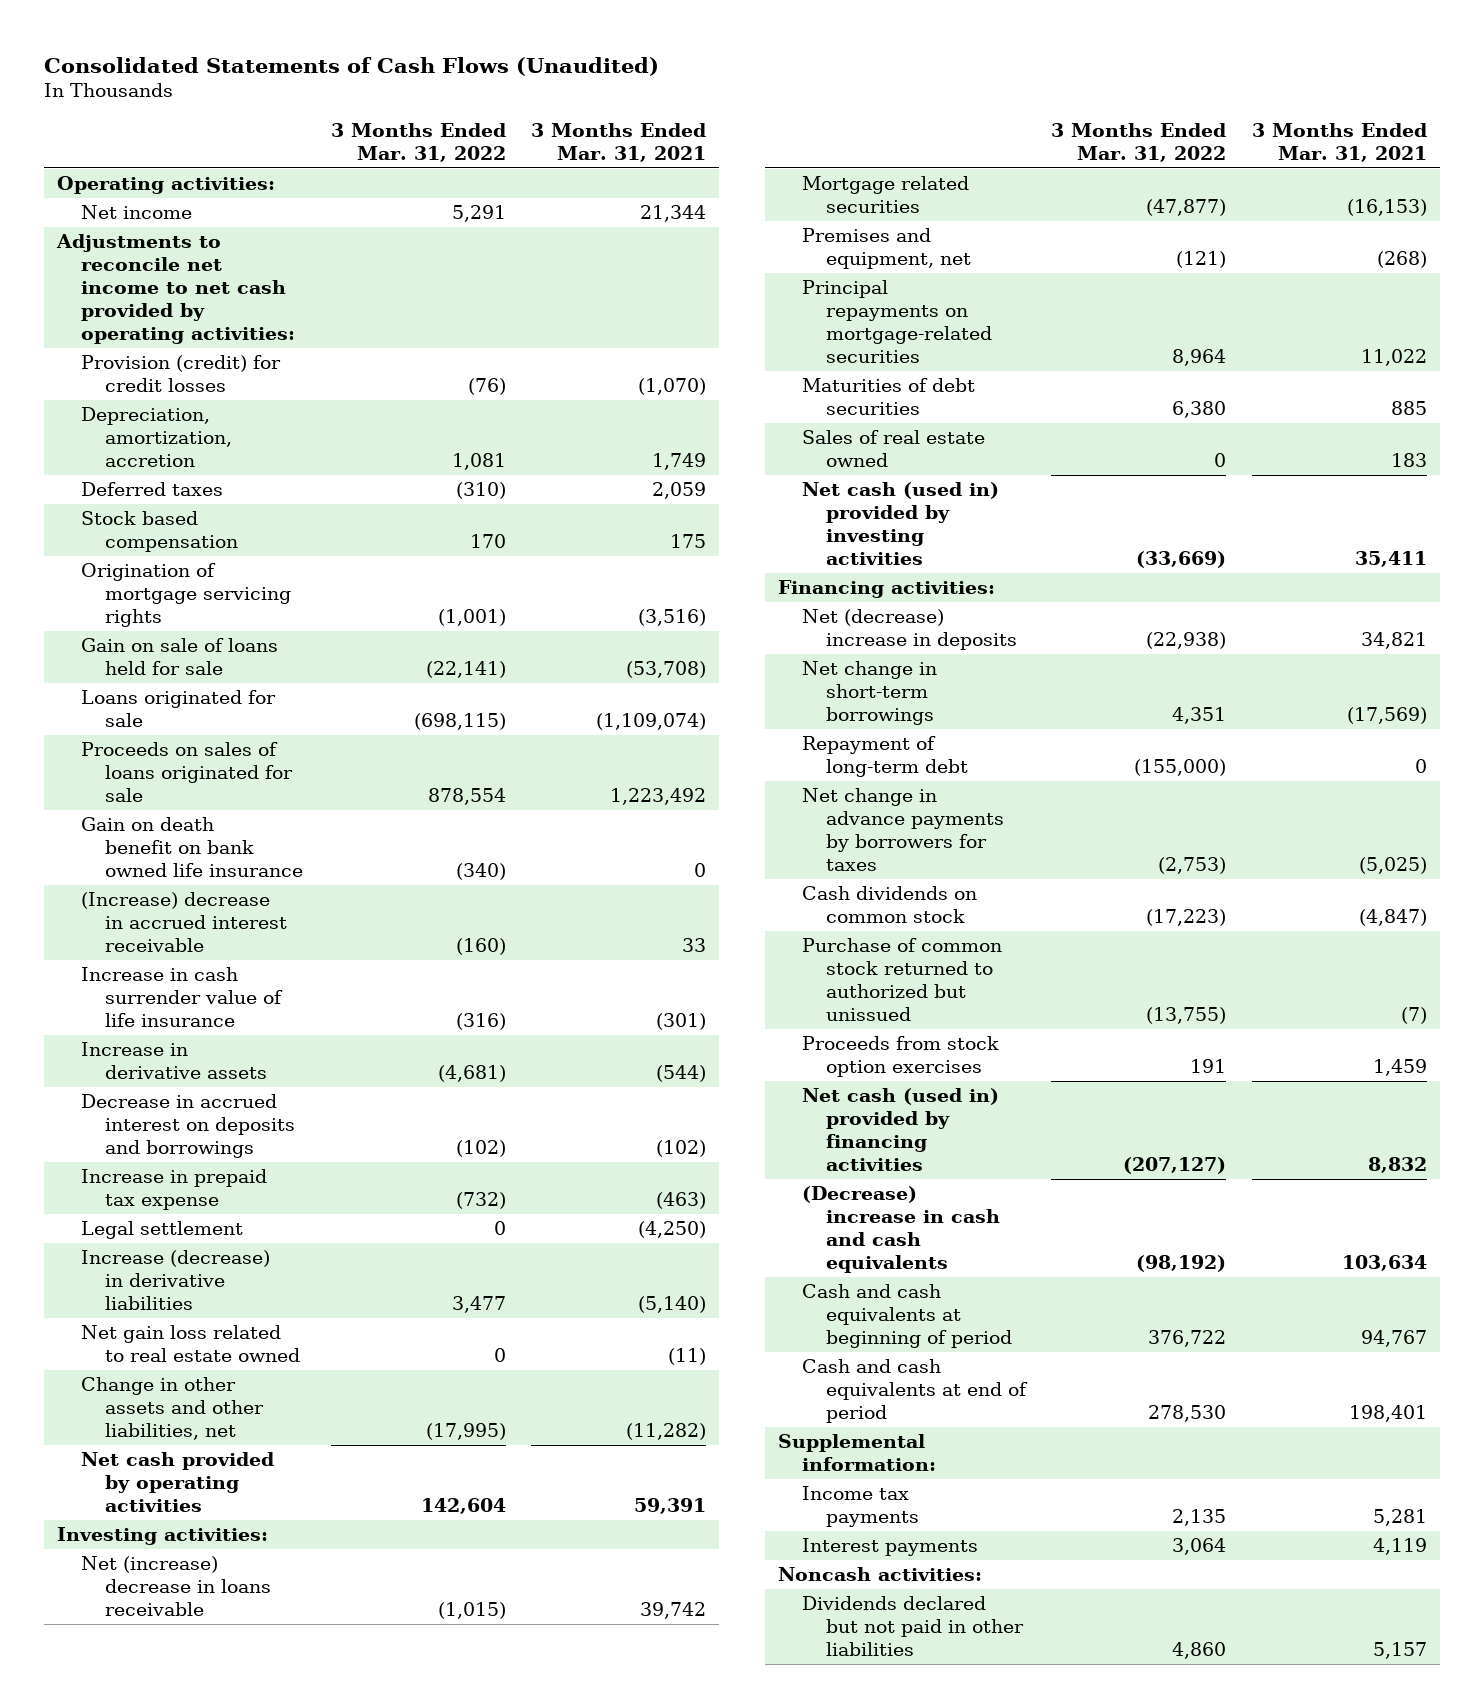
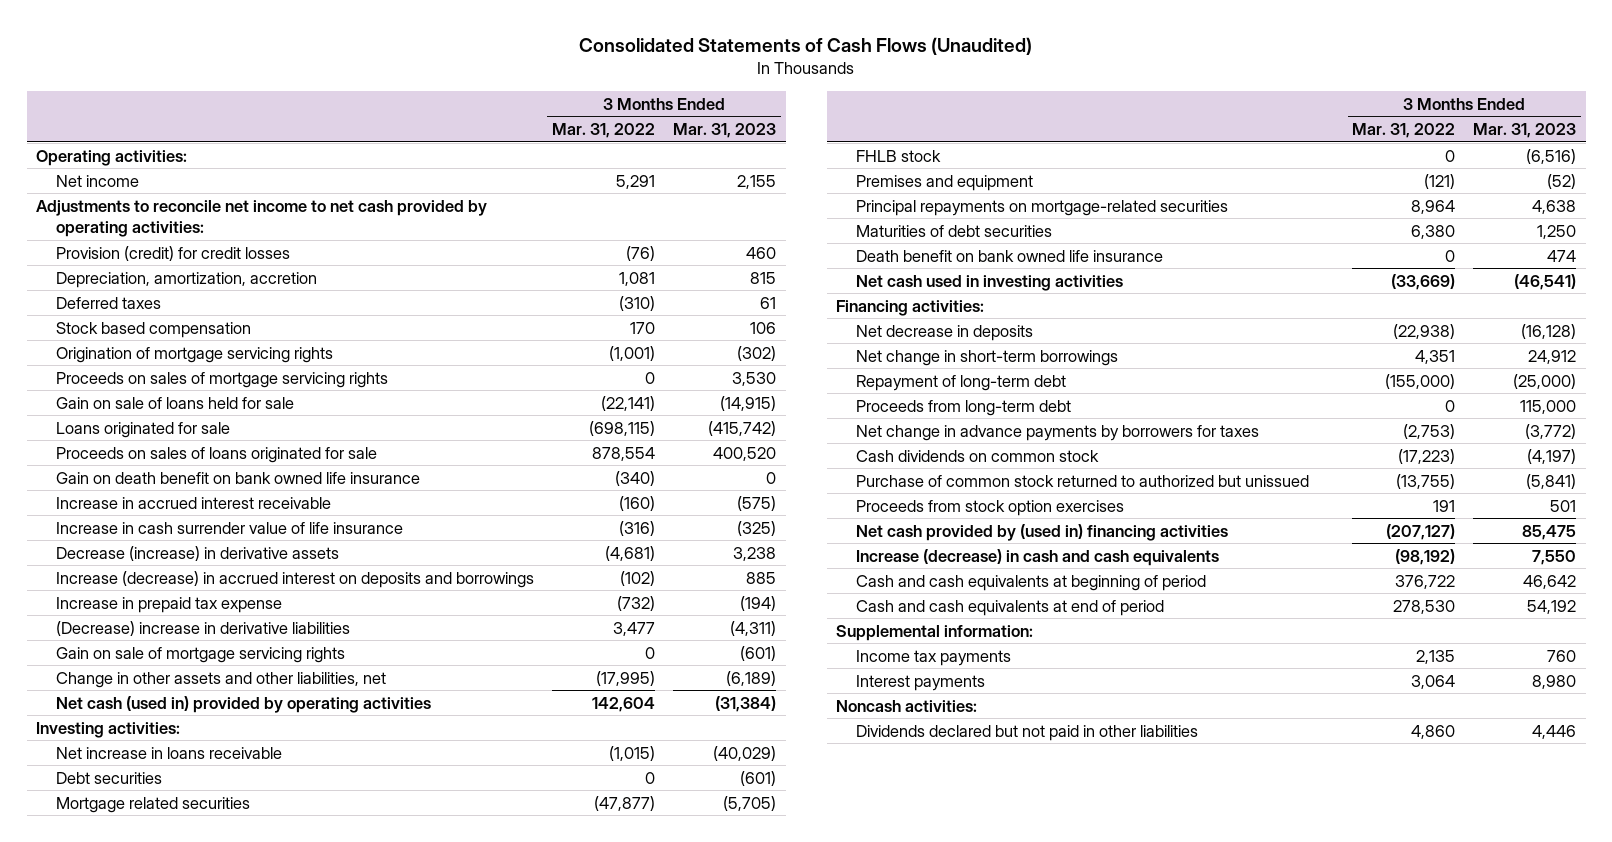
- | 3 Months Ended Mar. 31, 2022 | 3 Months Ended Mar. 31, 2021
+ | 3 Months Ended Mar. 31, 2022 | 3 Months Ended Mar. 31, 2023
+ Proceeds on sales of mortgage servicing rights | 0 | 3,530
- (Increase) decrease in accrued interest receivable | (160) | 33
+ Increase in accrued interest receivable | (160) | (575)
- Increase in derivative assets | (4,681) | (544)
- Decrease in accrued interest on deposits and borrowings | (102) | (102)
+ Decrease (increase) in derivative assets | (4,681) | 3,238
+ Increase (decrease) in accrued interest on deposits and borrowings | (102) | 885
- Legal settlement | 0 | (4,250)
- Increase (decrease) in derivative liabilities | 3,477 | (5,140)
- Net gain loss related to real estate owned | 0 | (11)
+ (Decrease) increase in derivative liabilities | 3,477 | (4,311)
+ Gain on sale of mortgage servicing rights | 0 | (601)
- Net cash provided by operating activities | 142,604 | 59,391
+ Net cash (used in) provided by operating activities | 142,604 | (31,384)
- Net (increase) decrease in loans receivable | (1,015) | 39,742
+ Net increase in loans receivable | (1,015) | (40,029)
+ Debt securities | 0 | (601)
- Premises and equipment, net | (121) | (268)
+ FHLB stock | 0 | (6,516)
+ Premises and equipment | (121) | (52)
- Sales of real estate owned | 0 | 183
- Net cash (used in) provided by investing activities | (33,669) | 35,411
+ Death benefit on bank owned life insurance | 0 | 474
+ Net cash used in investing activities | (33,669) | (46,541)
- Net (decrease) increase in deposits | (22,938) | 34,821
+ Net decrease in deposits | (22,938) | (16,128)
+ Proceeds from long-term debt | 0 | 115,000
- Net cash (used in) provided by financing activities | (207,127) | 8,832
- (Decrease) increase in cash and cash equivalents | (98,192) | 103,634
+ Net cash provided by (used in) financing activities | (207,127) | 85,475
+ Increase (decrease) in cash and cash equivalents | (98,192) | 7,550

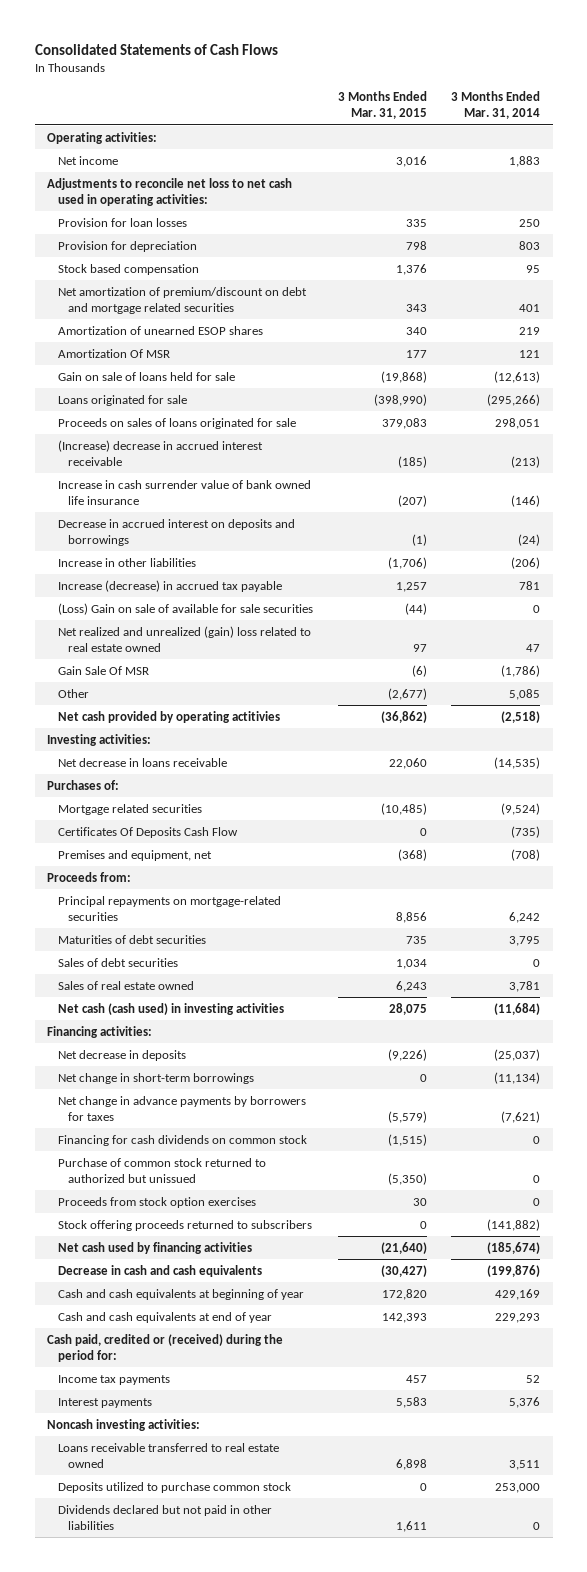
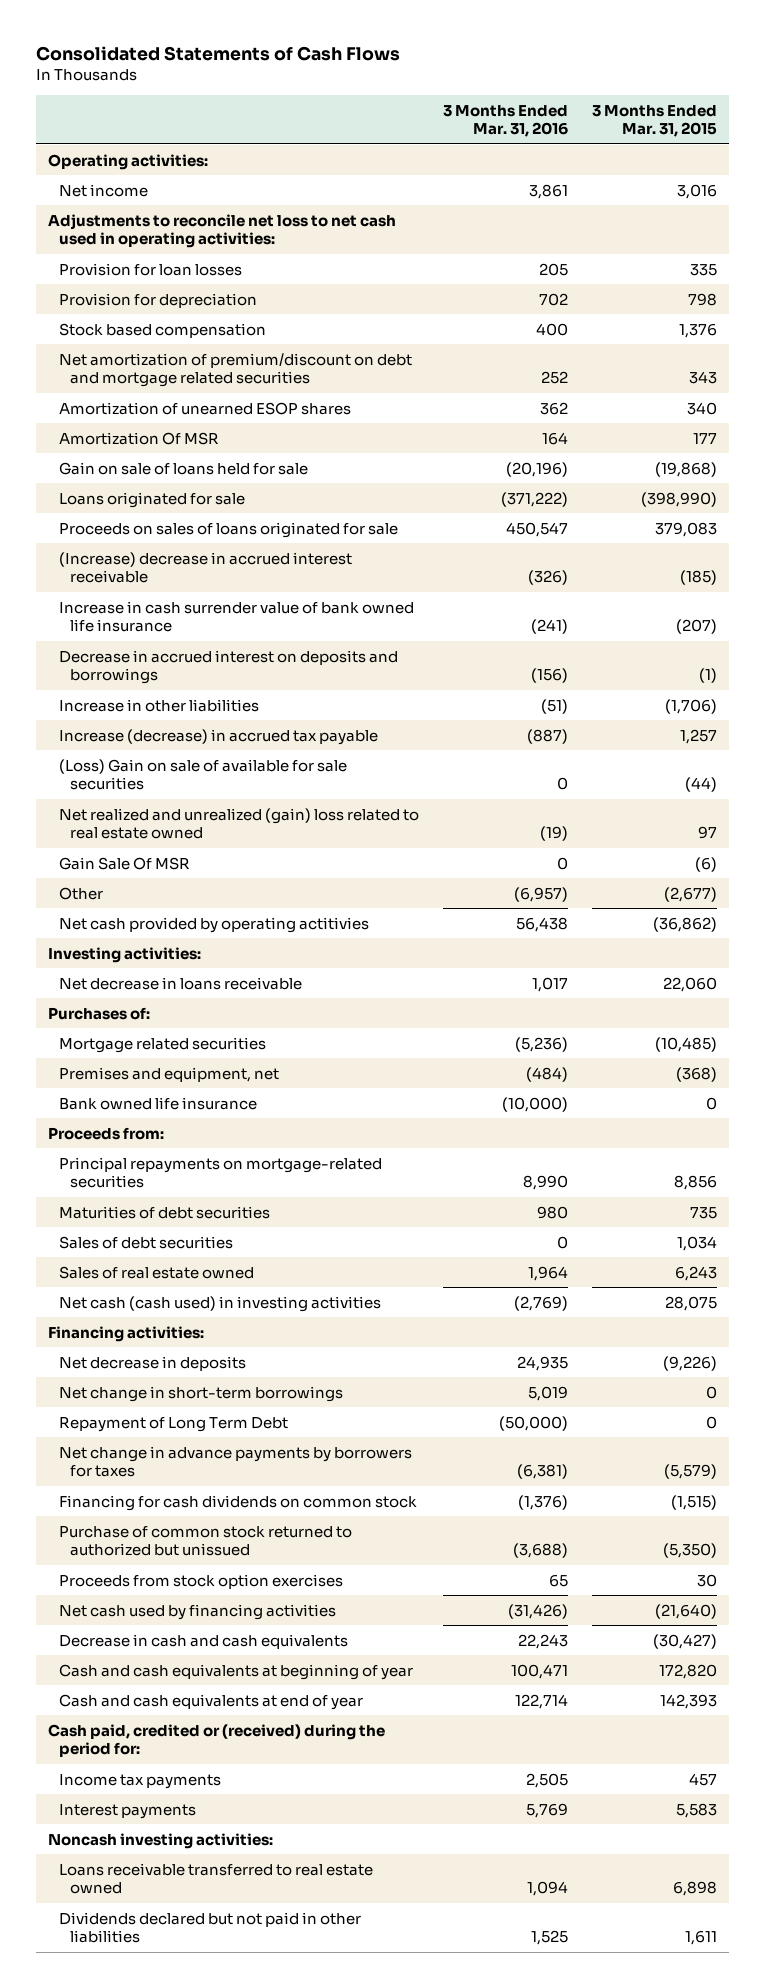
- | 3 Months Ended Mar. 31, 2015 | 3 Months Ended Mar. 31, 2014
+ | 3 Months Ended Mar. 31, 2016 | 3 Months Ended Mar. 31, 2015
- Certificates Of Deposits Cash Flow | 0 | (735)
+ Bank owned life insurance | (10,000) | 0
+ Repayment of Long Term Debt | (50,000) | 0
- Stock offering proceeds returned to subscribers | 0 | (141,882)
- Deposits utilized to purchase common stock | 0 | 253,000

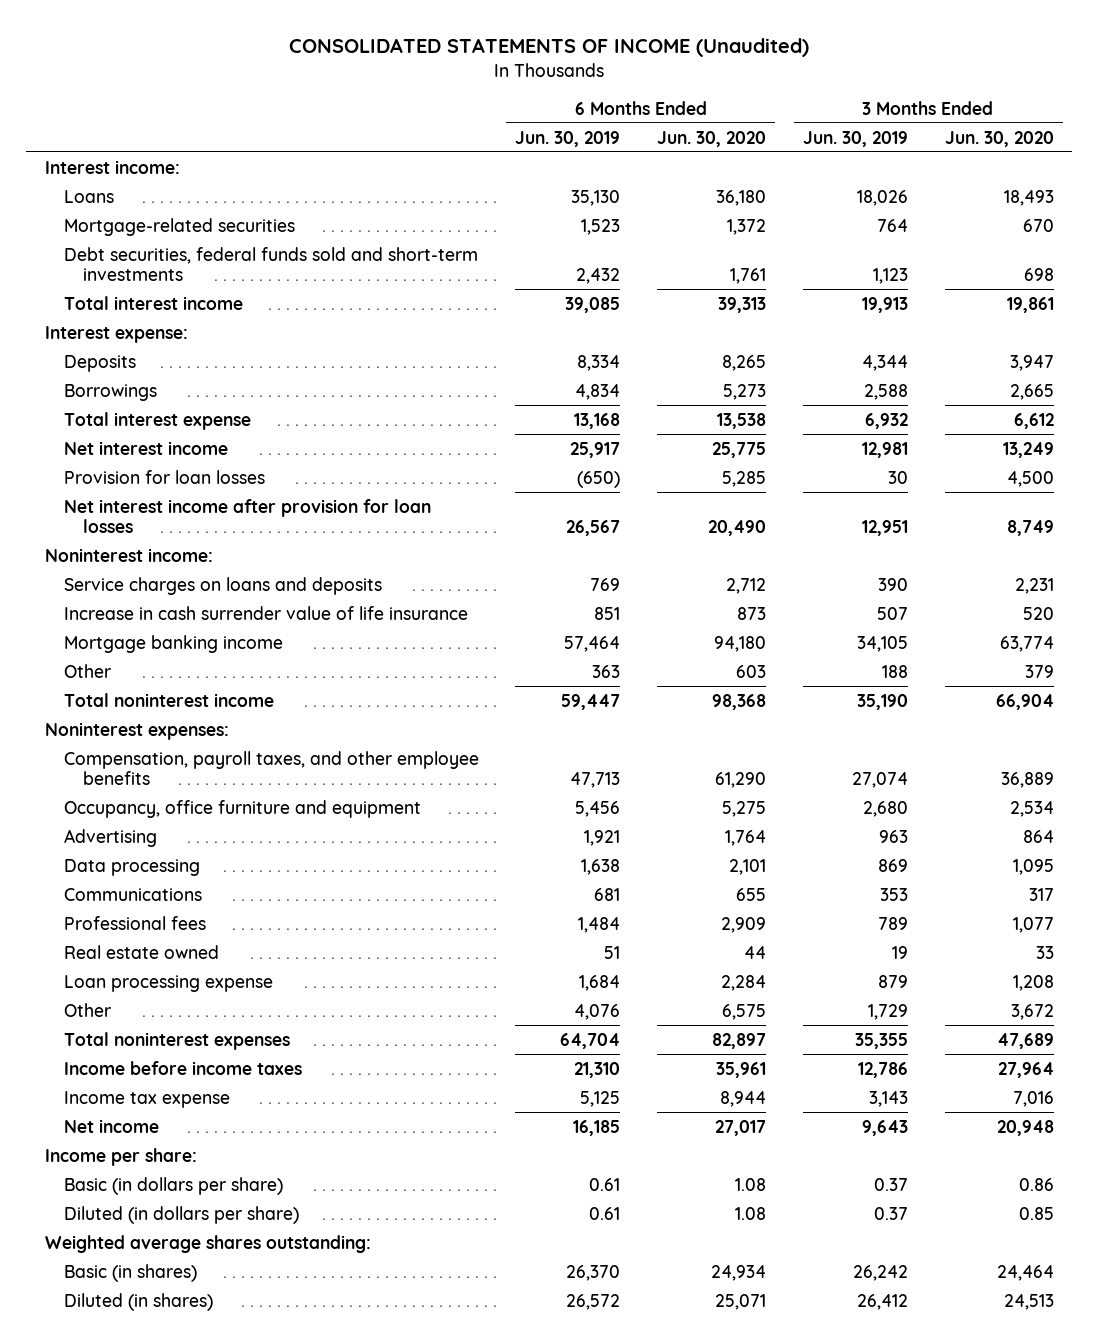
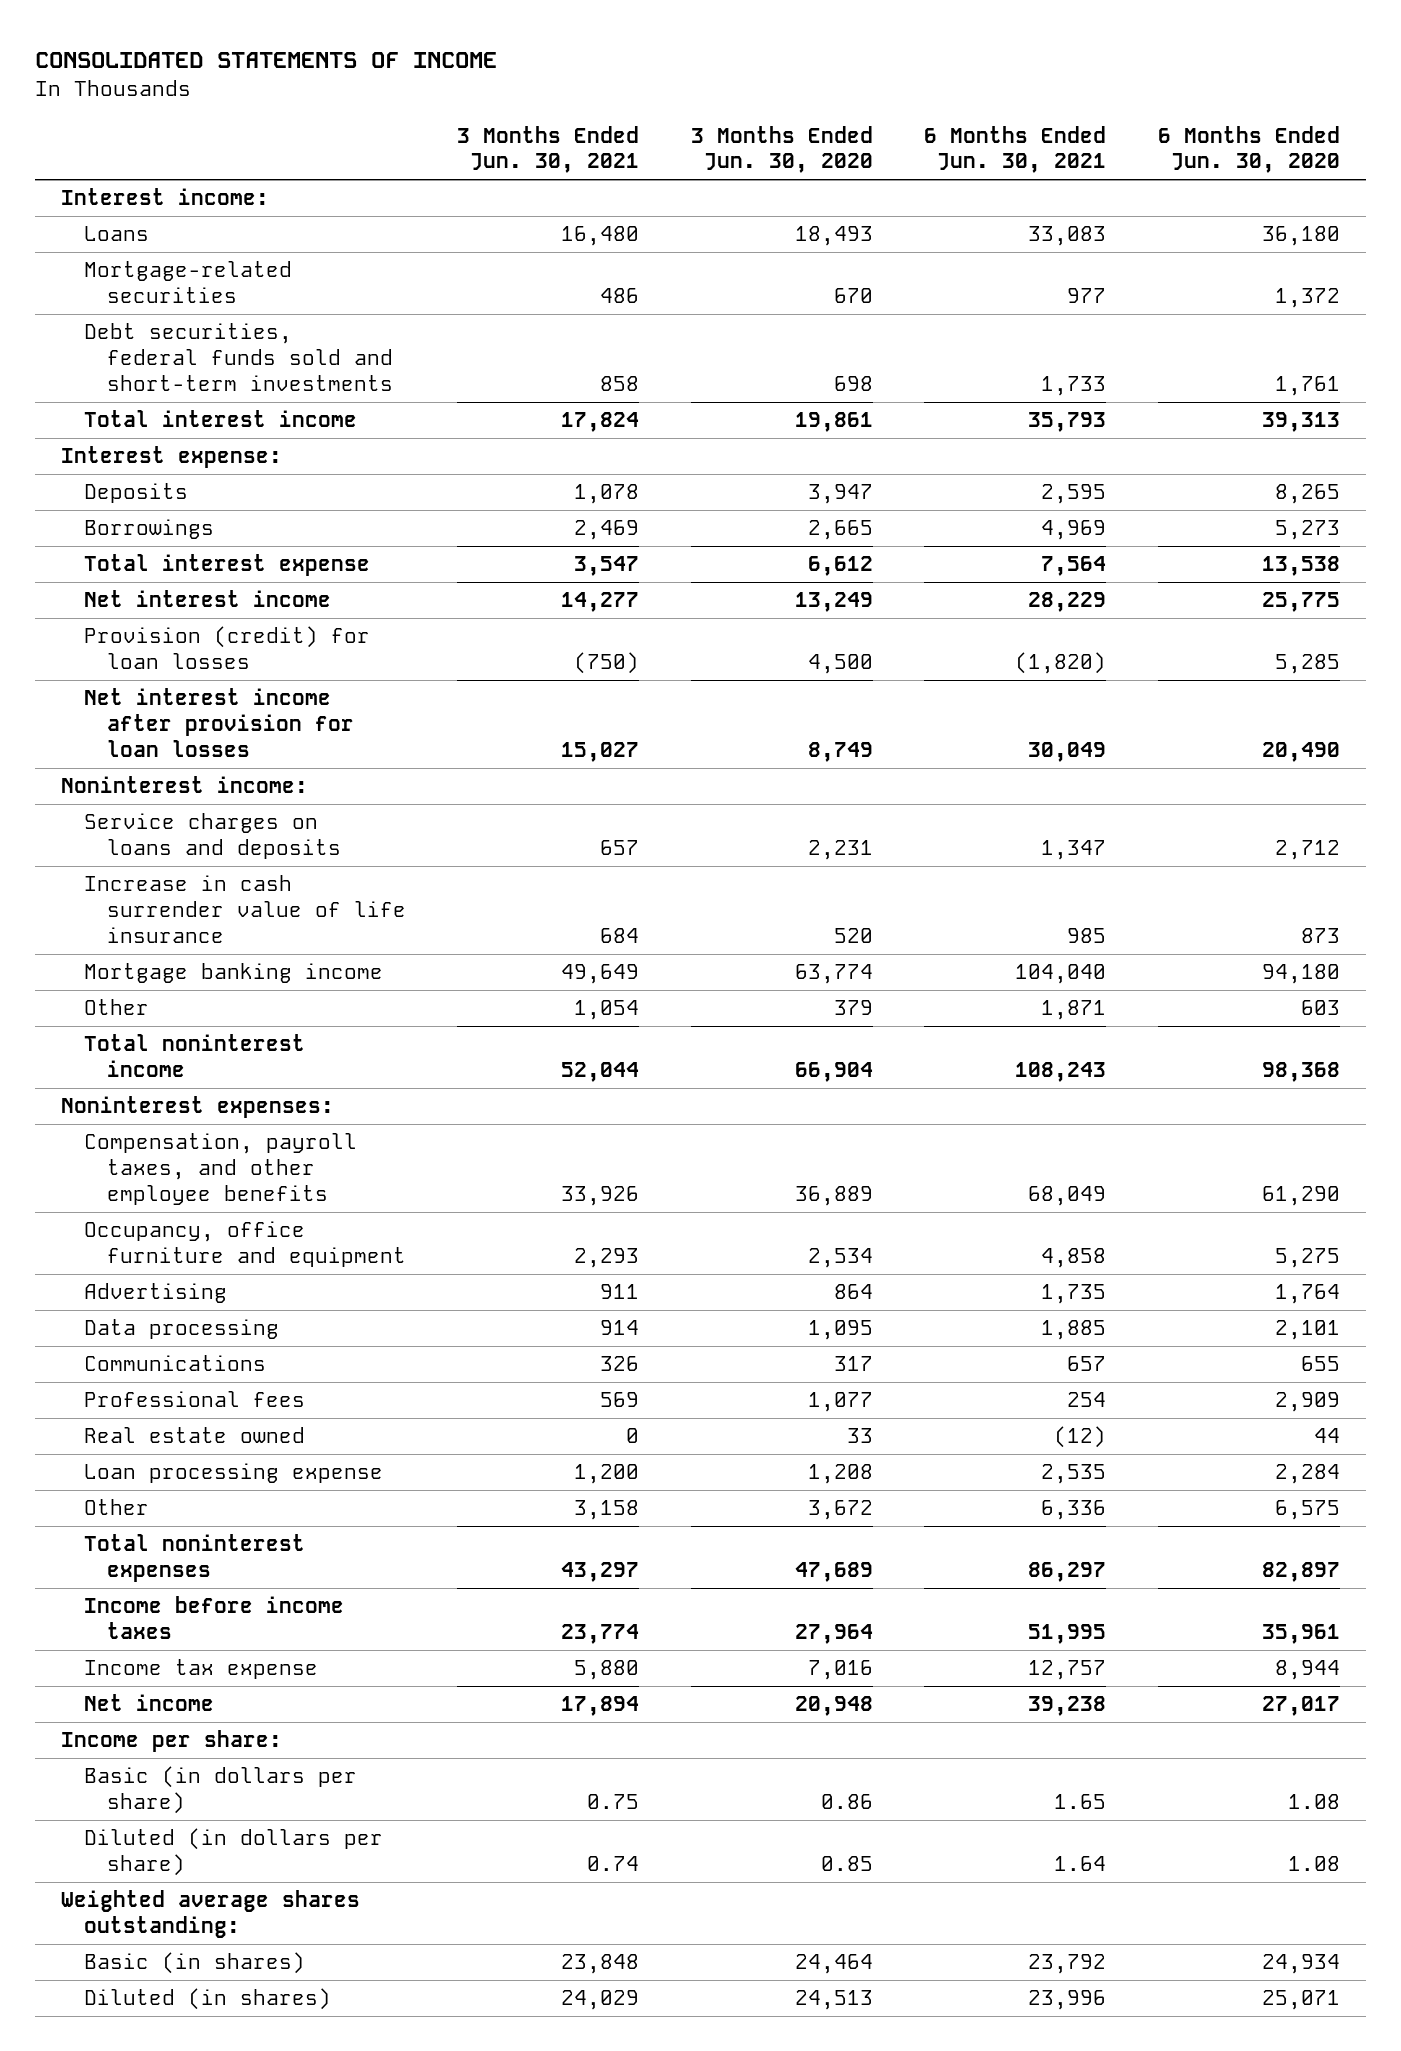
- CONSOLIDATED STATEMENTS OF INCOME (Unaudited)
+ CONSOLIDATED STATEMENTS OF INCOME
- | 6 Months Ended Jun. 30, 2019 | 6 Months Ended Jun. 30, 2020 | 3 Months Ended Jun. 30, 2019 | 3 Months Ended Jun. 30, 2020
+ | 3 Months Ended Jun. 30, 2021 | 3 Months Ended Jun. 30, 2020 | 6 Months Ended Jun. 30, 2021 | 6 Months Ended Jun. 30, 2020
- Provision for loan losses | (650) | 5,285 | 30 | 4,500
+ Provision (credit) for loan losses | (750) | 4,500 | (1,820) | 5,285

